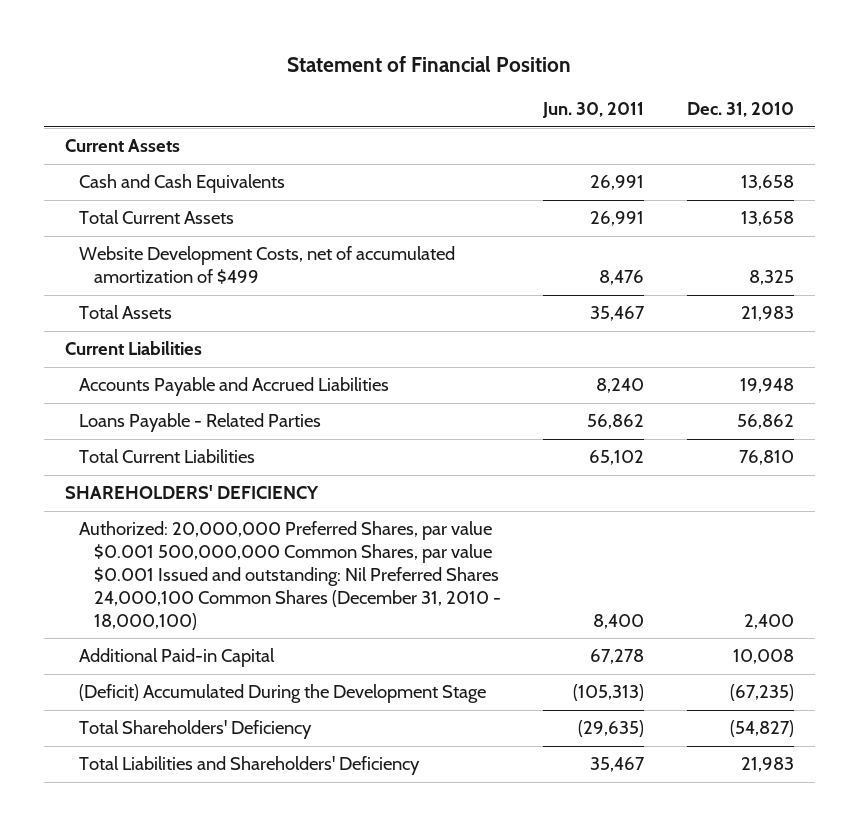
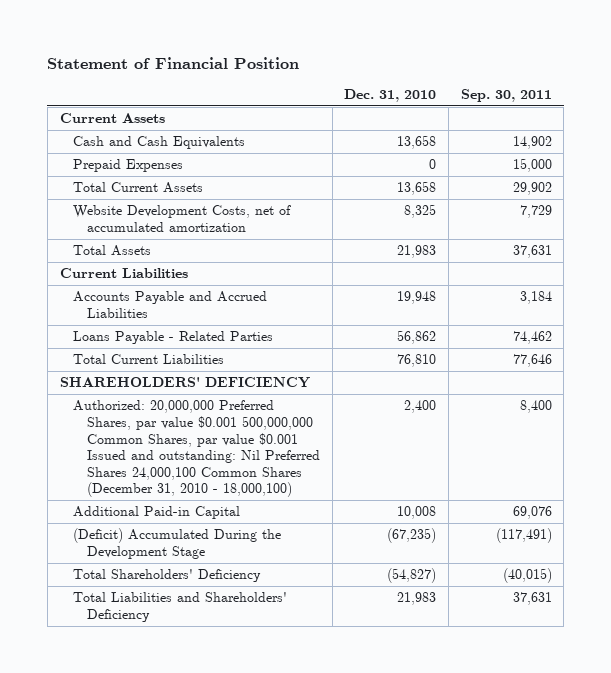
- | Jun. 30, 2011 | Dec. 31, 2010
+ | Dec. 31, 2010 | Sep. 30, 2011
+ Prepaid Expenses | 0 | 15,000
- Website Development Costs, net of accumulated amortization of $499 | 8,476 | 8,325
+ Website Development Costs, net of accumulated amortization | 8,325 | 7,729

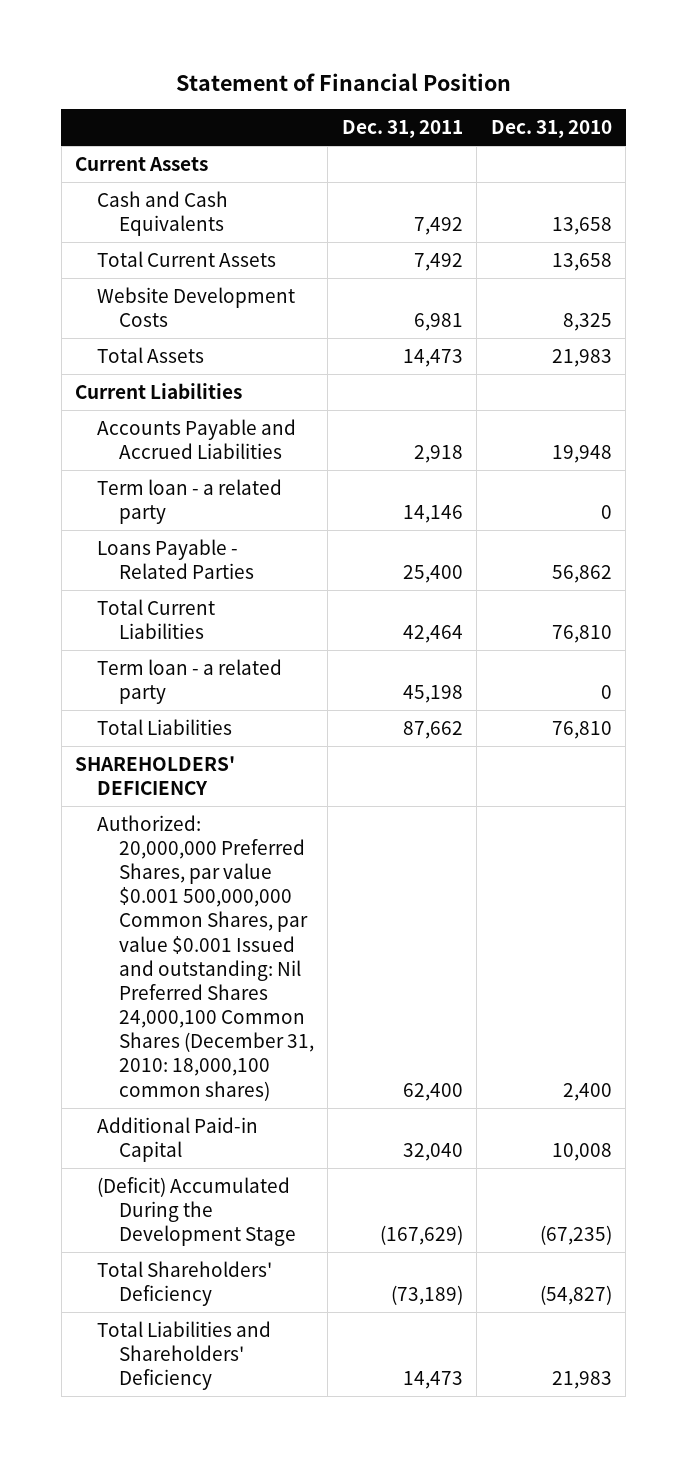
- | Dec. 31, 2010 | Sep. 30, 2011
+ | Dec. 31, 2011 | Dec. 31, 2010
- Prepaid Expenses | 0 | 15,000
- Website Development Costs, net of accumulated amortization | 8,325 | 7,729
+ Website Development Costs | 6,981 | 8,325
+ Term loan - a related party | 14,146 | 0
+ Term loan - a related party | 45,198 | 0
+ Total Liabilities | 87,662 | 76,810
- Authorized: 20,000,000 Preferred Shares, par value $0.001 500,000,000 Common Shares, par value $0.001 Issued and outstanding: Nil Preferred Shares 24,000,100 Common Shares (December 31, 2010 - 18,000,100) | 2,400 | 8,400
+ Authorized: 20,000,000 Preferred Shares, par value $0.001 500,000,000 Common Shares, par value $0.001 Issued and outstanding: Nil Preferred Shares 24,000,100 Common Shares (December 31, 2010: 18,000,100 common shares) | 62,400 | 2,400

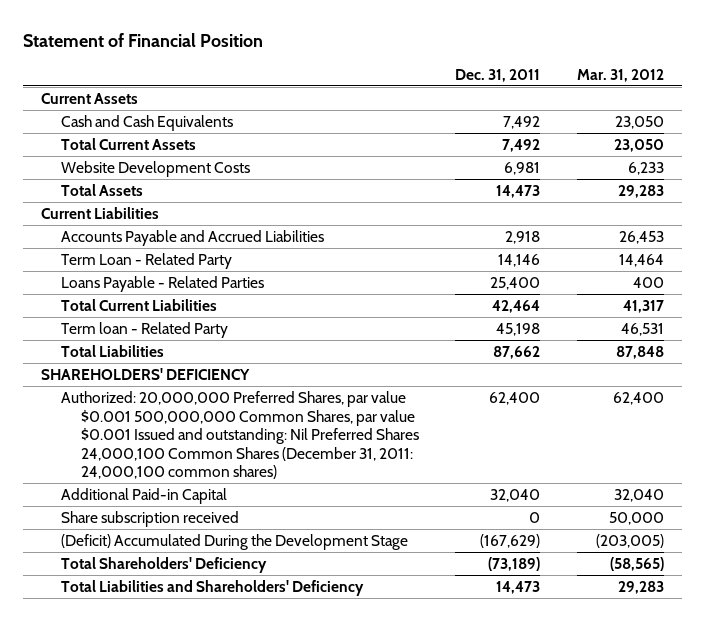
- | Dec. 31, 2011 | Dec. 31, 2010
+ | Dec. 31, 2011 | Mar. 31, 2012
- Term loan - a related party | 14,146 | 0
+ Term Loan - Related Party | 14,146 | 14,464
- Term loan - a related party | 45,198 | 0
+ Term loan - Related Party | 45,198 | 46,531
- Authorized: 20,000,000 Preferred Shares, par value $0.001 500,000,000 Common Shares, par value $0.001 Issued and outstanding: Nil Preferred Shares 24,000,100 Common Shares (December 31, 2010: 18,000,100 common shares) | 62,400 | 2,400
+ Authorized: 20,000,000 Preferred Shares, par value $0.001 500,000,000 Common Shares, par value $0.001 Issued and outstanding: Nil Preferred Shares 24,000,100 Common Shares (December 31, 2011: 24,000,100 common shares) | 62,400 | 62,400
+ Share subscription received | 0 | 50,000

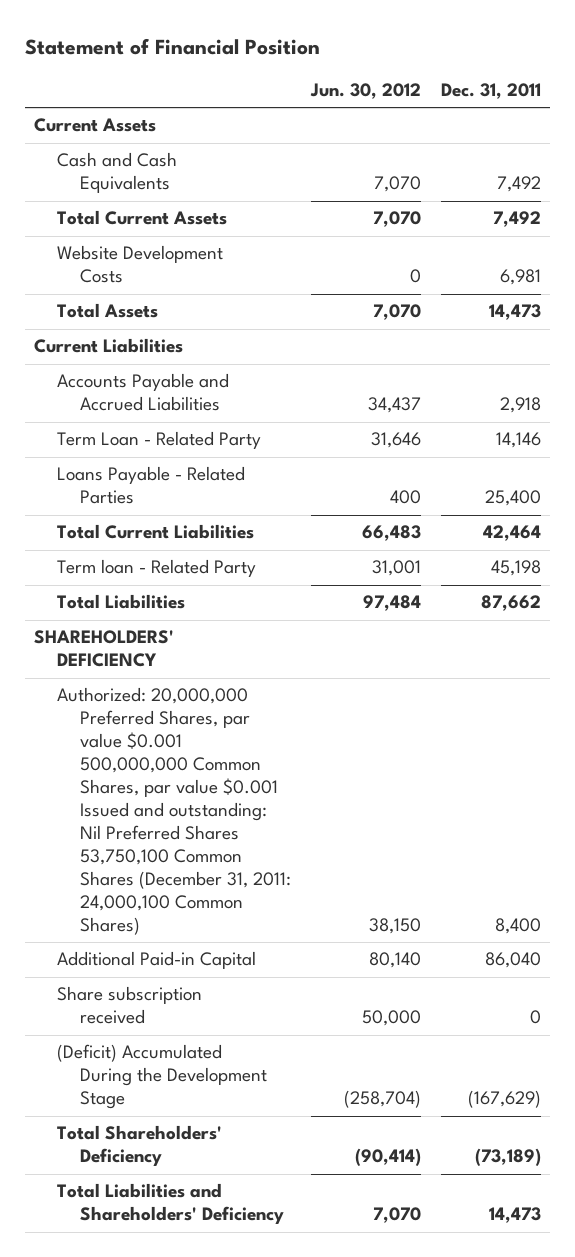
- | Dec. 31, 2011 | Mar. 31, 2012
+ | Jun. 30, 2012 | Dec. 31, 2011
- Authorized: 20,000,000 Preferred Shares, par value $0.001 500,000,000 Common Shares, par value $0.001 Issued and outstanding: Nil Preferred Shares 24,000,100 Common Shares (December 31, 2011: 24,000,100 common shares) | 62,400 | 62,400
- Additional Paid-in Capital | 32,040 | 32,040
+ Authorized: 20,000,000 Preferred Shares, par value $0.001 500,000,000 Common Shares, par value $0.001 Issued and outstanding: Nil Preferred Shares 53,750,100 Common Shares (December 31, 2011: 24,000,100 Common Shares) | 38,150 | 8,400
+ Additional Paid-in Capital | 80,140 | 86,040

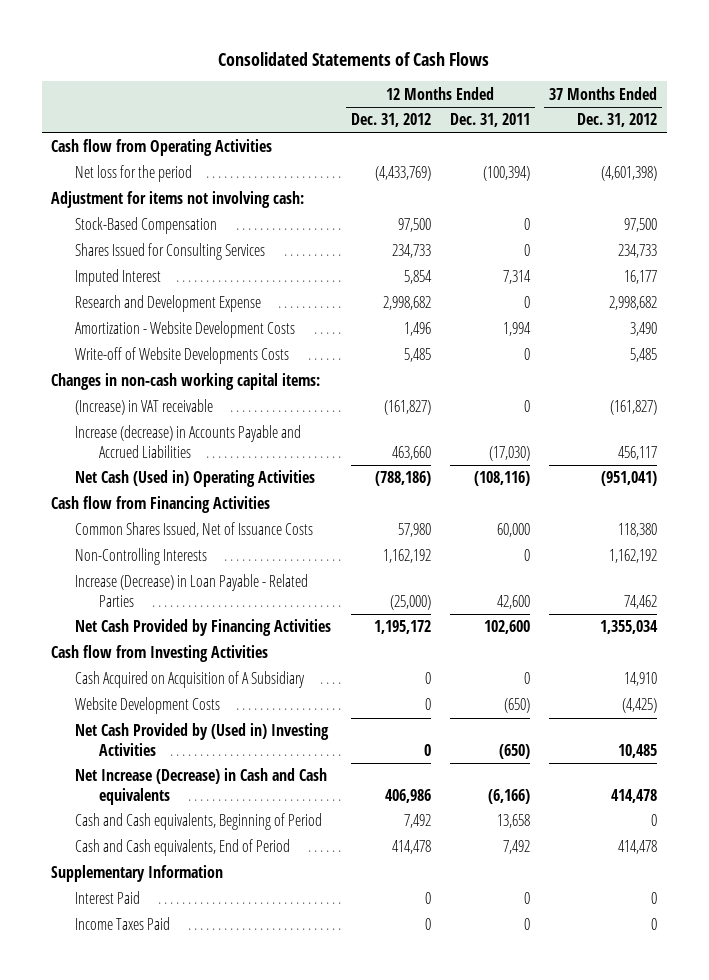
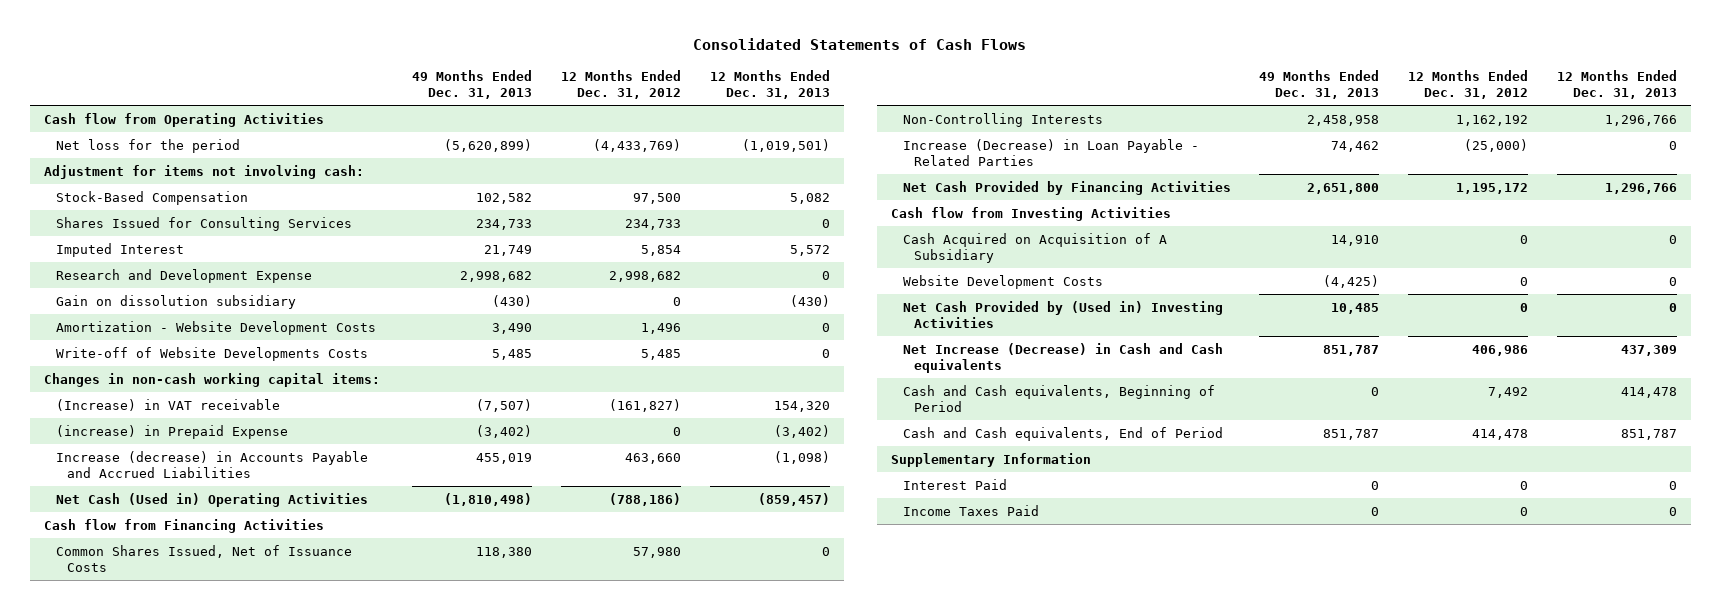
- | 12 Months Ended Dec. 31, 2012 | 12 Months Ended Dec. 31, 2011 | 37 Months Ended Dec. 31, 2012
+ | 49 Months Ended Dec. 31, 2013 | 12 Months Ended Dec. 31, 2012 | 12 Months Ended Dec. 31, 2013
+ Gain on dissolution subsidiary | (430) | 0 | (430)
+ (increase) in Prepaid Expense | (3,402) | 0 | (3,402)

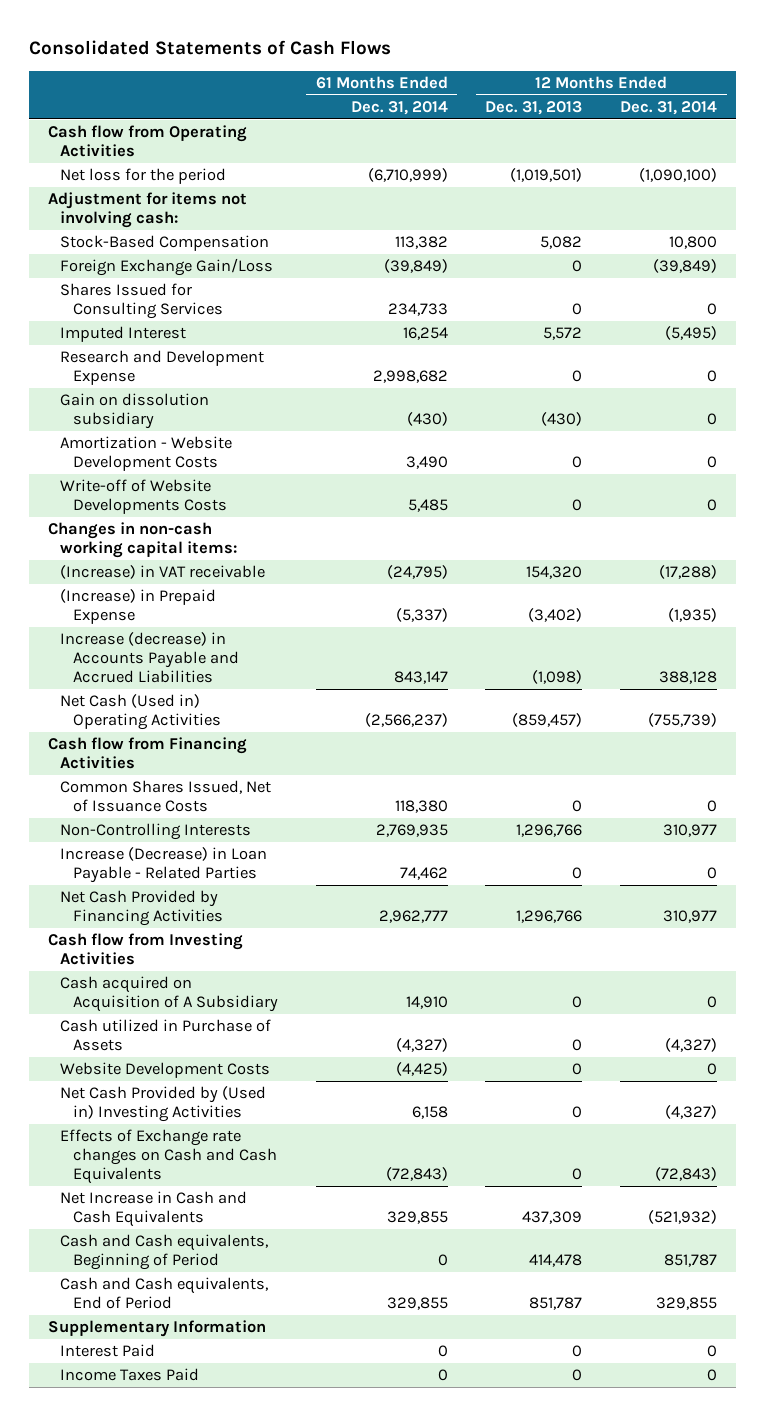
- | 49 Months Ended Dec. 31, 2013 | 12 Months Ended Dec. 31, 2012 | 12 Months Ended Dec. 31, 2013
+ | 61 Months Ended Dec. 31, 2014 | 12 Months Ended Dec. 31, 2013 | 12 Months Ended Dec. 31, 2014
+ Foreign Exchange Gain/Loss | (39,849) | 0 | (39,849)
- (increase) in Prepaid Expense | (3,402) | 0 | (3,402)
+ (Increase) in Prepaid Expense | (5,337) | (3,402) | (1,935)
- Cash Acquired on Acquisition of A Subsidiary | 14,910 | 0 | 0
+ Cash acquired on Acquisition of A Subsidiary | 14,910 | 0 | 0
+ Cash utilized in Purchase of Assets | (4,327) | 0 | (4,327)
- Net Increase (Decrease) in Cash and Cash equivalents | 851,787 | 406,986 | 437,309
+ Effects of Exchange rate changes on Cash and Cash Equivalents | (72,843) | 0 | (72,843)
+ Net Increase in Cash and Cash Equivalents | 329,855 | 437,309 | (521,932)

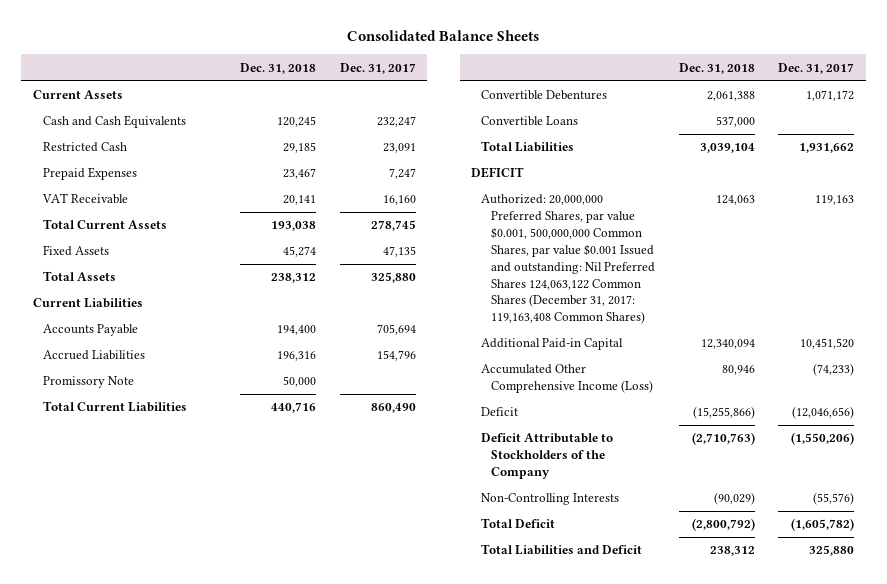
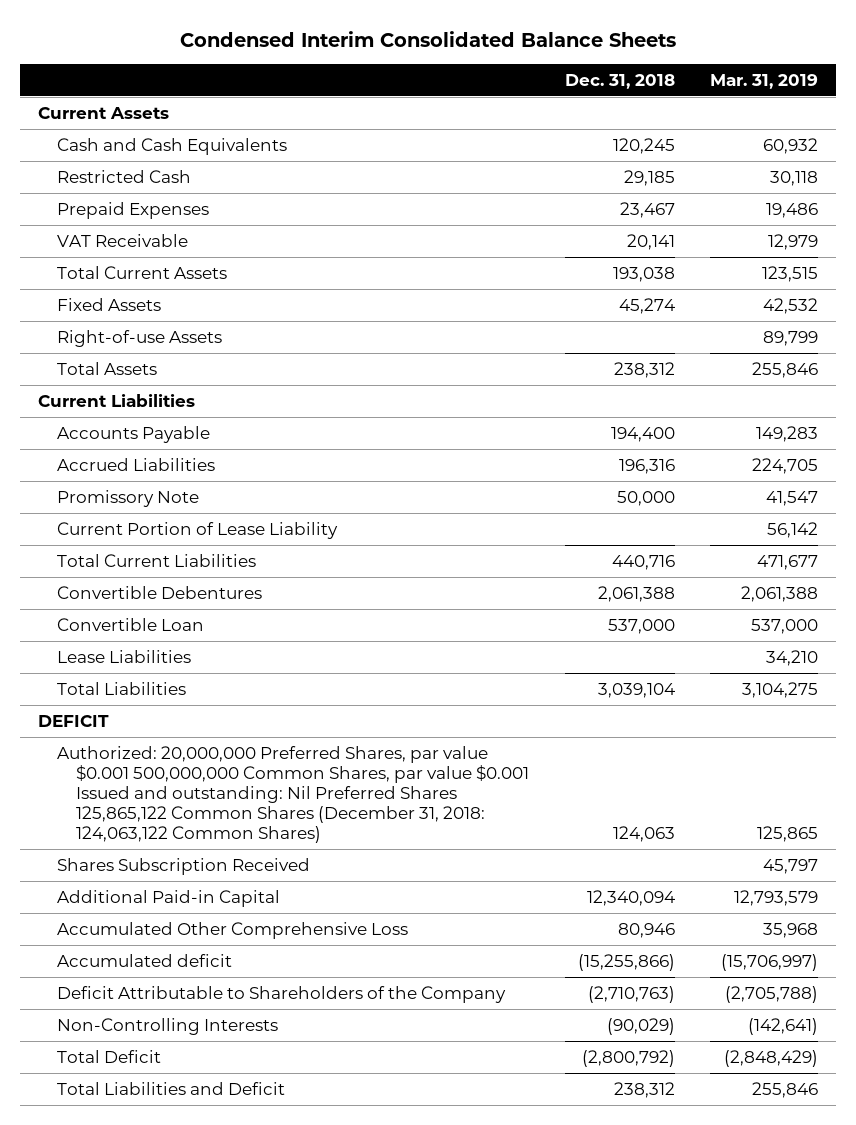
- Consolidated Balance Sheets
+ Condensed Interim Consolidated Balance Sheets
- | Dec. 31, 2018 | Dec. 31, 2017
+ | Dec. 31, 2018 | Mar. 31, 2019
+ Right-of-use Assets | | 89,799
+ Current Portion of Lease Liability | | 56,142
- Convertible Loans | 537,000 |
+ Convertible Loan | 537,000 | 537,000
+ Lease Liabilities | | 34,210
- Authorized: 20,000,000 Preferred Shares, par value $0.001, 500,000,000 Common Shares, par value $0.001 Issued and outstanding: Nil Preferred Shares 124,063,122 Common Shares (December 31, 2017: 119,163,408 Common Shares) | 124,063 | 119,163
+ Authorized: 20,000,000 Preferred Shares, par value $0.001 500,000,000 Common Shares, par value $0.001 Issued and outstanding: Nil Preferred Shares 125,865,122 Common Shares (December 31, 2018: 124,063,122 Common Shares) | 124,063 | 125,865
+ Shares Subscription Received | | 45,797
- Accumulated Other Comprehensive Income (Loss) | 80,946 | (74,233)
- Deficit | (15,255,866) | (12,046,656)
- Deficit Attributable to Stockholders of the Company | (2,710,763) | (1,550,206)
+ Accumulated Other Comprehensive Loss | 80,946 | 35,968
+ Accumulated deficit | (15,255,866) | (15,706,997)
+ Deficit Attributable to Shareholders of the Company | (2,710,763) | (2,705,788)

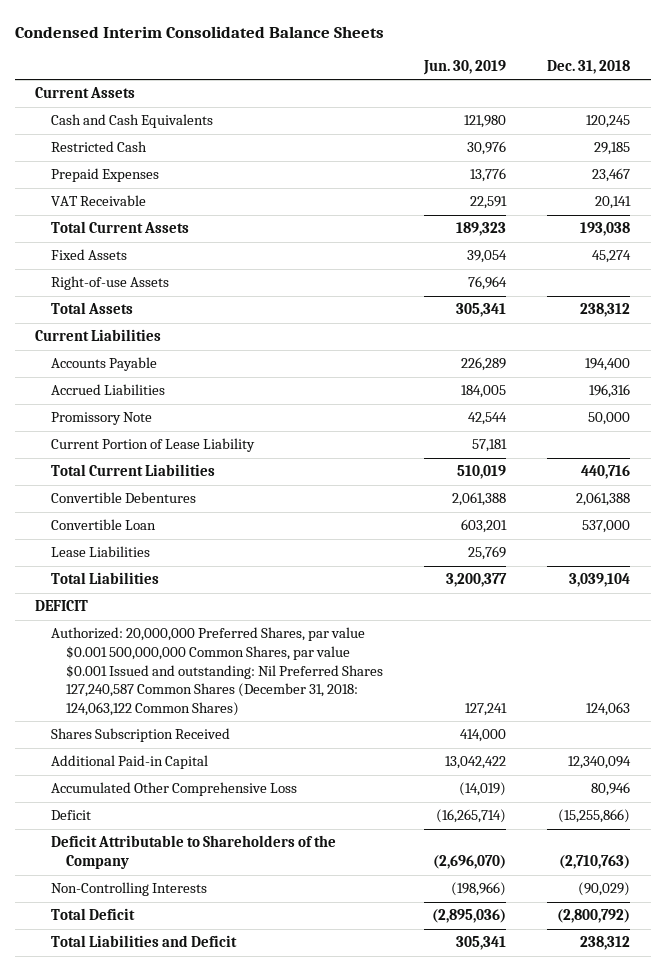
- | Dec. 31, 2018 | Mar. 31, 2019
+ | Jun. 30, 2019 | Dec. 31, 2018
- Authorized: 20,000,000 Preferred Shares, par value $0.001 500,000,000 Common Shares, par value $0.001 Issued and outstanding: Nil Preferred Shares 125,865,122 Common Shares (December 31, 2018: 124,063,122 Common Shares) | 124,063 | 125,865
+ Authorized: 20,000,000 Preferred Shares, par value $0.001 500,000,000 Common Shares, par value $0.001 Issued and outstanding: Nil Preferred Shares 127,240,587 Common Shares (December 31, 2018: 124,063,122 Common Shares) | 127,241 | 124,063
- Accumulated deficit | (15,255,866) | (15,706,997)
+ Deficit | (16,265,714) | (15,255,866)

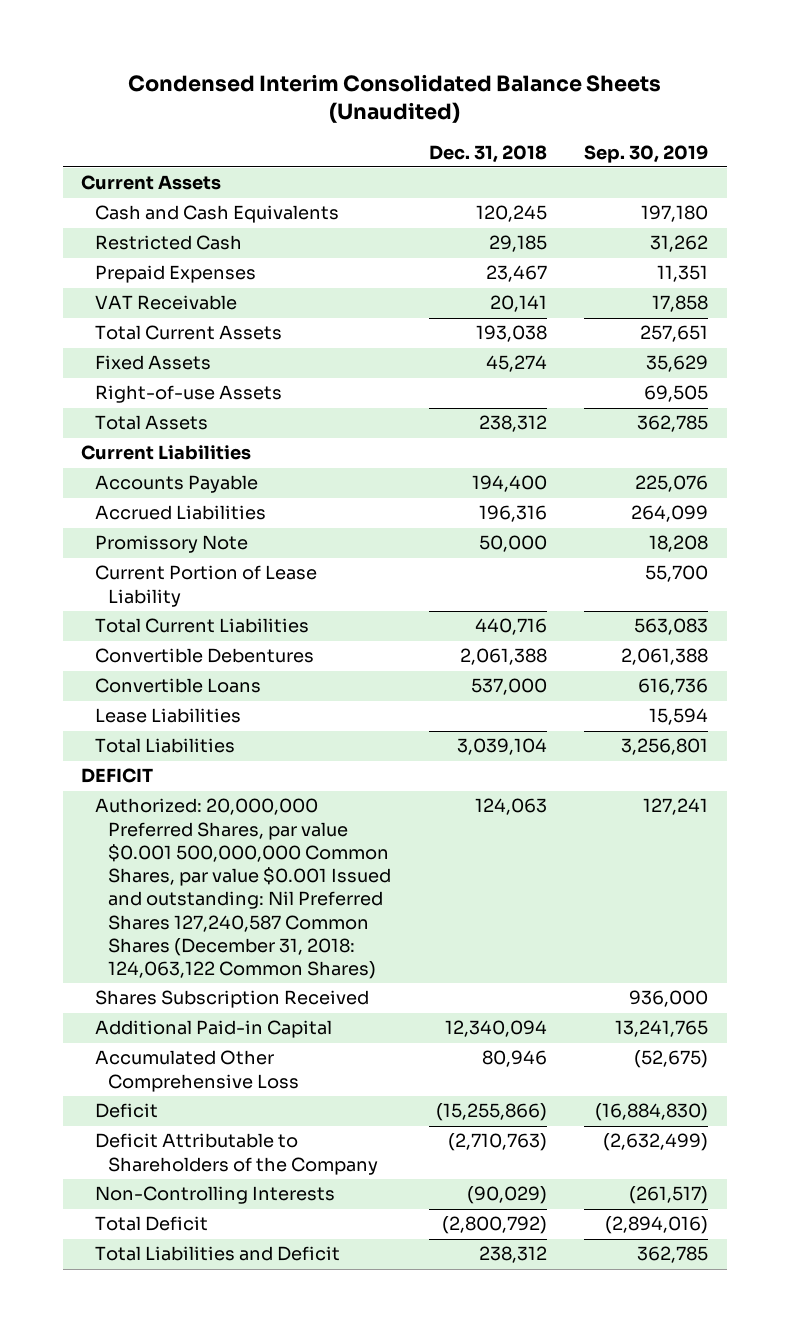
- Condensed Interim Consolidated Balance Sheets
+ Condensed Interim Consolidated Balance Sheets (Unaudited)
- | Jun. 30, 2019 | Dec. 31, 2018
+ | Dec. 31, 2018 | Sep. 30, 2019
- Convertible Loan | 603,201 | 537,000
+ Convertible Loans | 537,000 | 616,736

